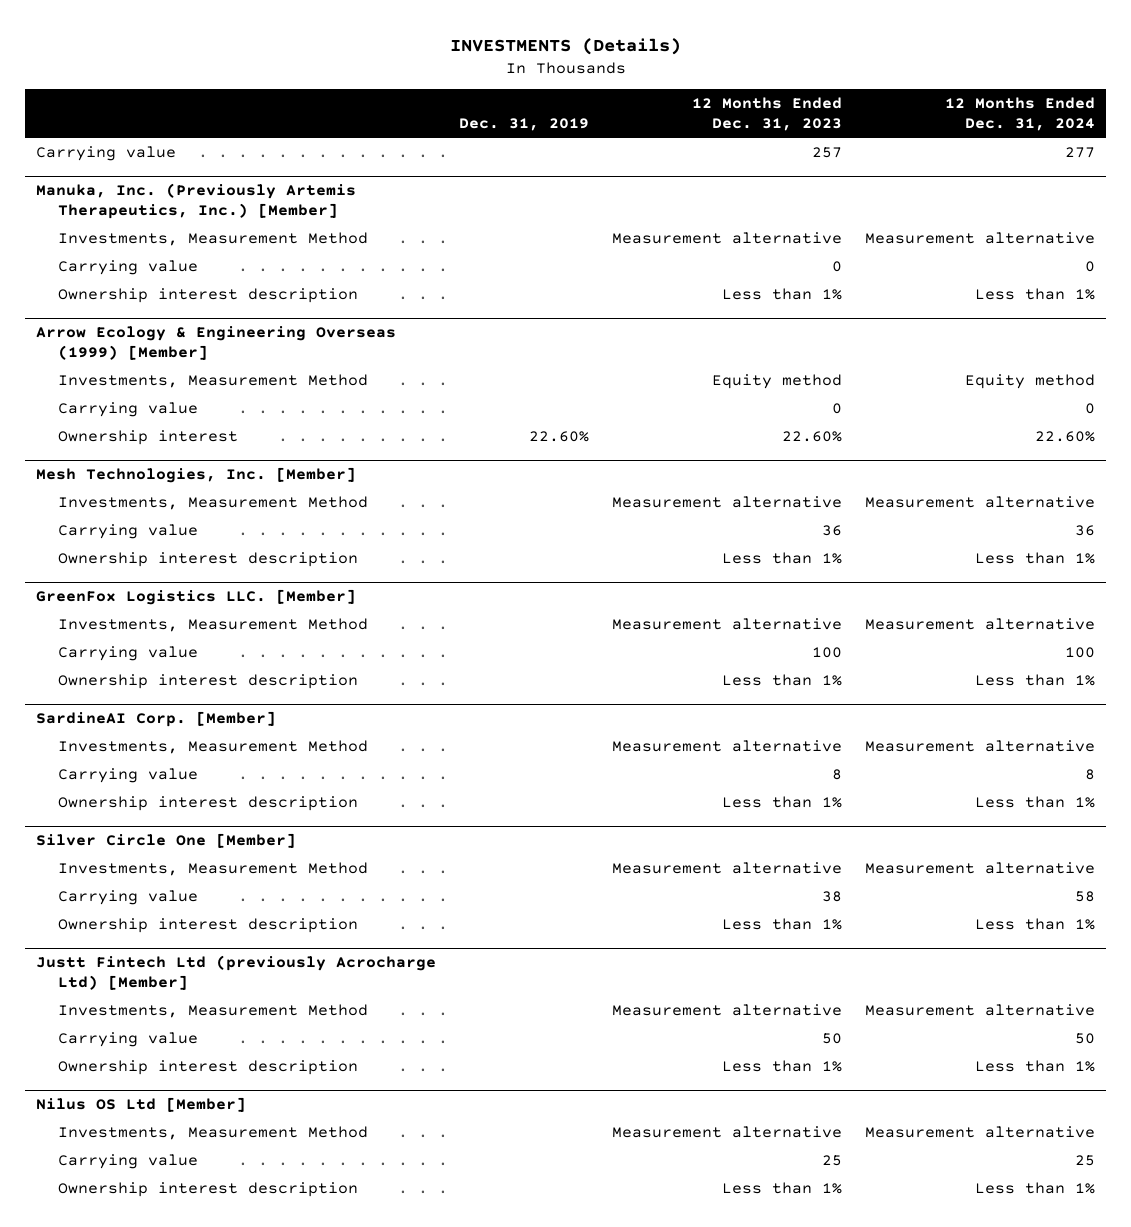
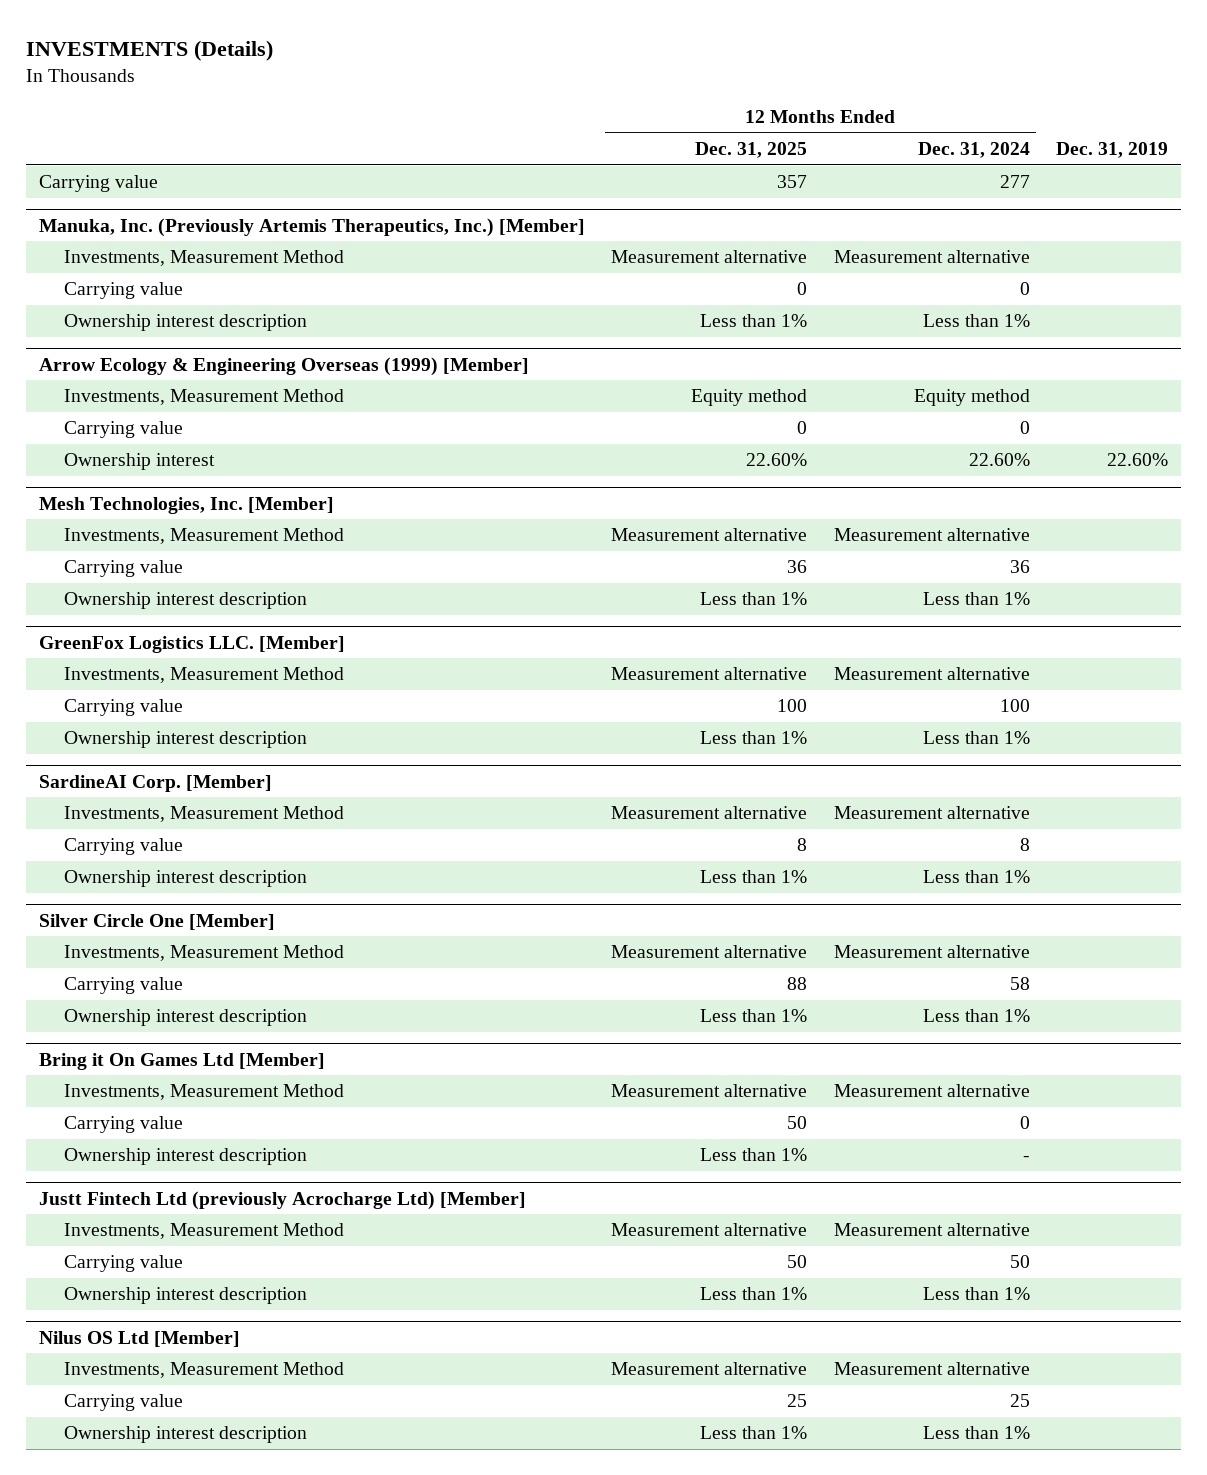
- | Dec. 31, 2019 | 12 Months Ended Dec. 31, 2023 | 12 Months Ended Dec. 31, 2024
+ | 12 Months Ended Dec. 31, 2025 | 12 Months Ended Dec. 31, 2024 | Dec. 31, 2019
+ Bring it On Games Ltd [Member]
+ Investments, Measurement Method | Measurement alternative | Measurement alternative |
+ Carrying value | 50 | 0 |
+ Ownership interest description | Less than 1% | - |

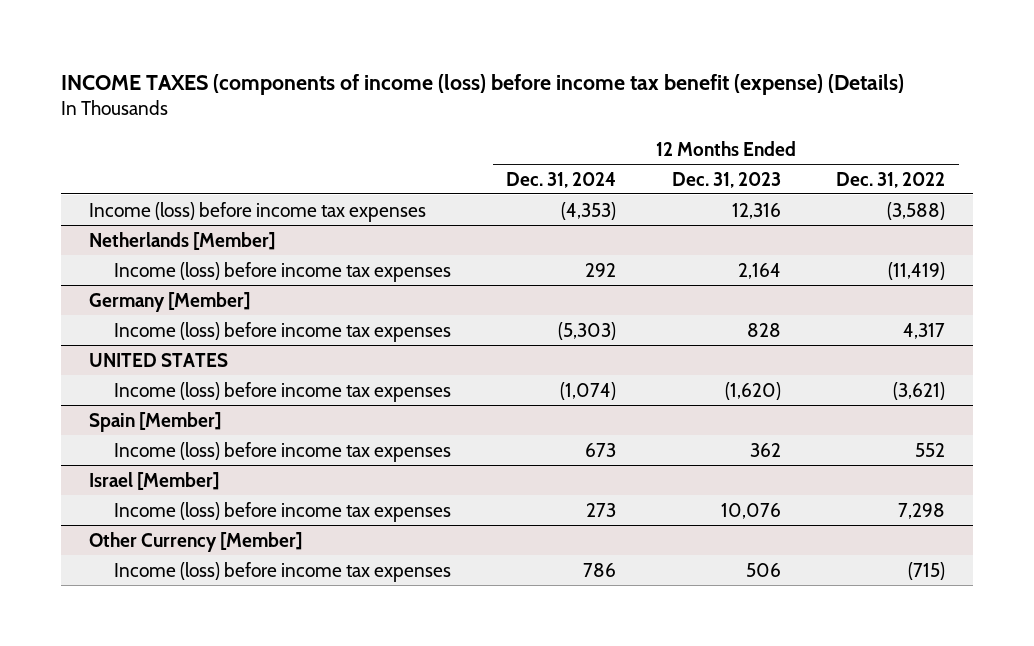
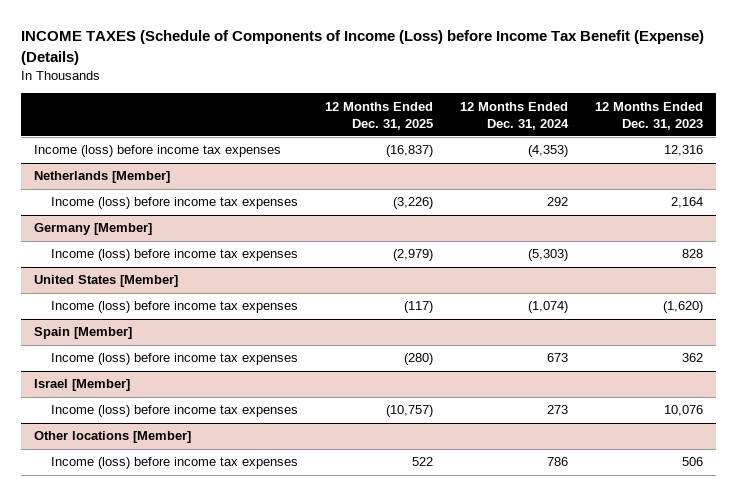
- INCOME TAXES (components of income (loss) before income tax benefit (expense) (Details)
+ INCOME TAXES (Schedule of Components of Income (Loss) before Income Tax Benefit (Expense) (Details)
- | 12 Months Ended Dec. 31, 2024 | 12 Months Ended Dec. 31, 2023 | 12 Months Ended Dec. 31, 2022
+ | 12 Months Ended Dec. 31, 2025 | 12 Months Ended Dec. 31, 2024 | 12 Months Ended Dec. 31, 2023
- UNITED STATES
+ United States [Member]
- Other Currency [Member]
+ Other locations [Member]

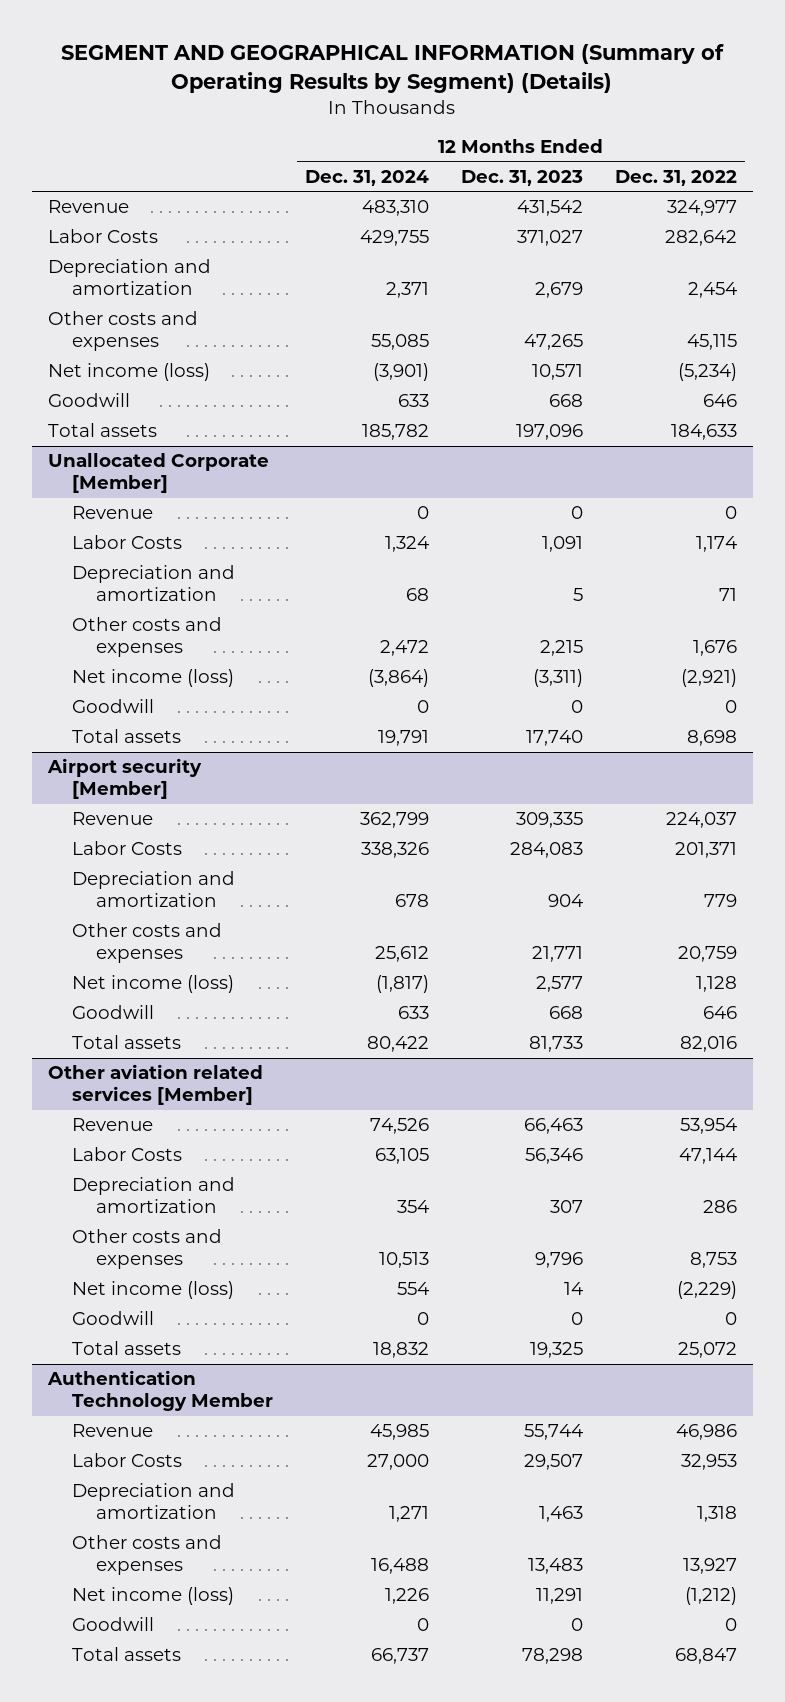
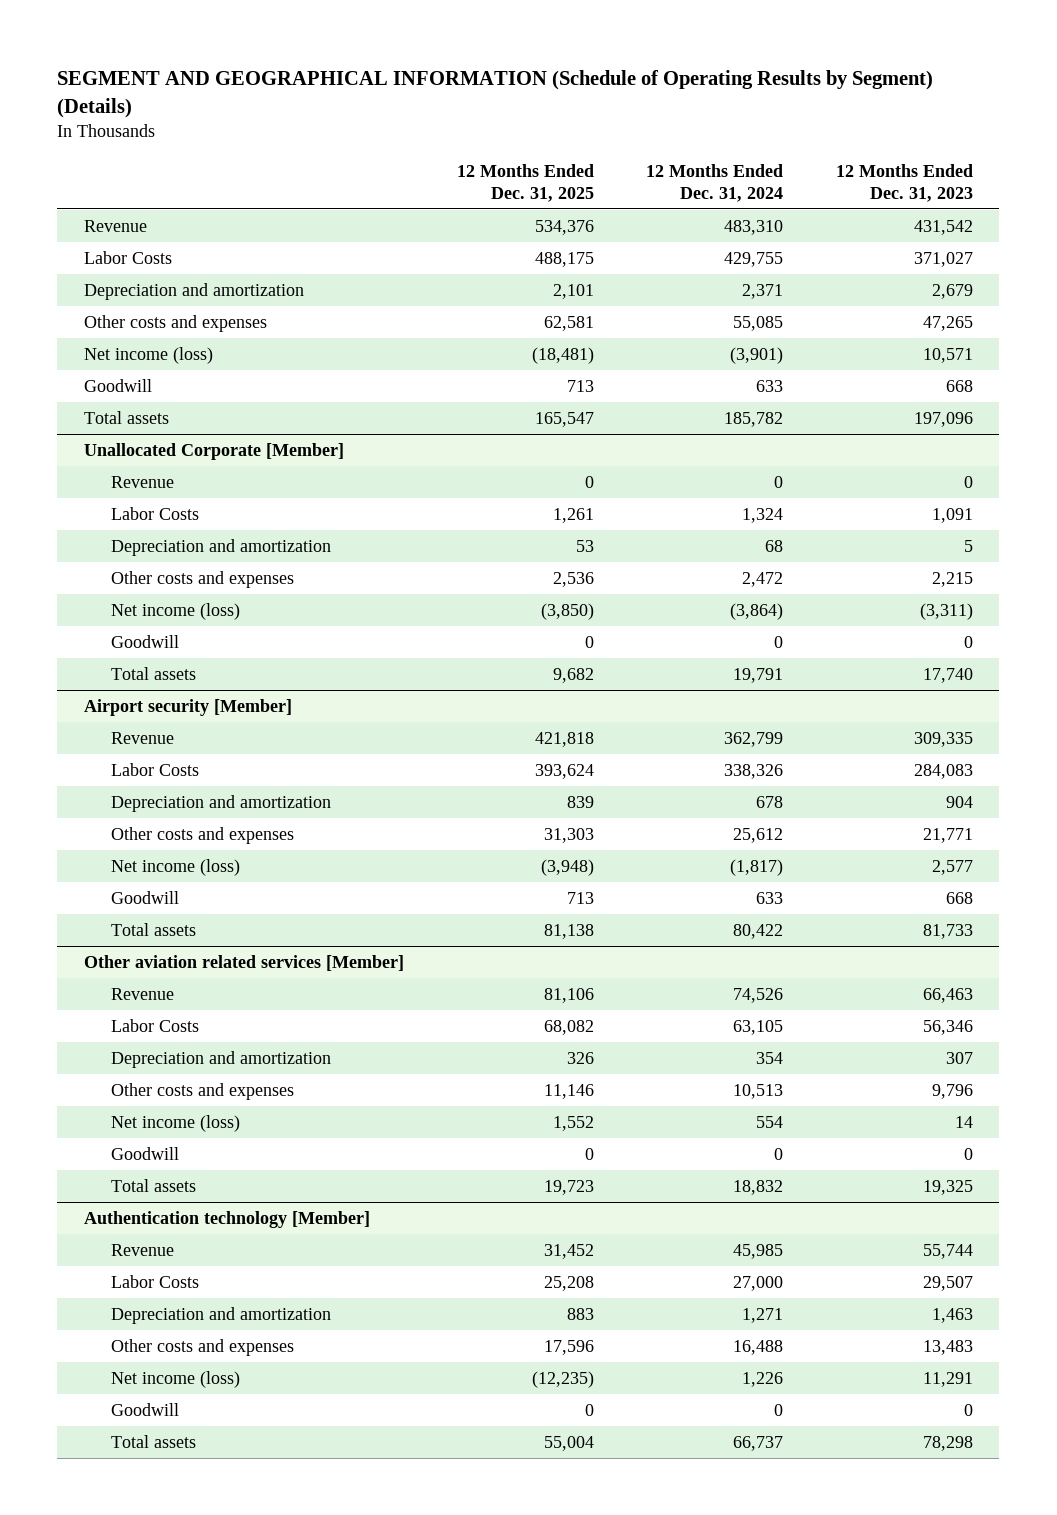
- SEGMENT AND GEOGRAPHICAL INFORMATION (Summary of Operating Results by Segment) (Details)
+ SEGMENT AND GEOGRAPHICAL INFORMATION (Schedule of Operating Results by Segment) (Details)
- | 12 Months Ended Dec. 31, 2024 | 12 Months Ended Dec. 31, 2023 | 12 Months Ended Dec. 31, 2022
+ | 12 Months Ended Dec. 31, 2025 | 12 Months Ended Dec. 31, 2024 | 12 Months Ended Dec. 31, 2023
- Authentication Technology Member
+ Authentication technology [Member]

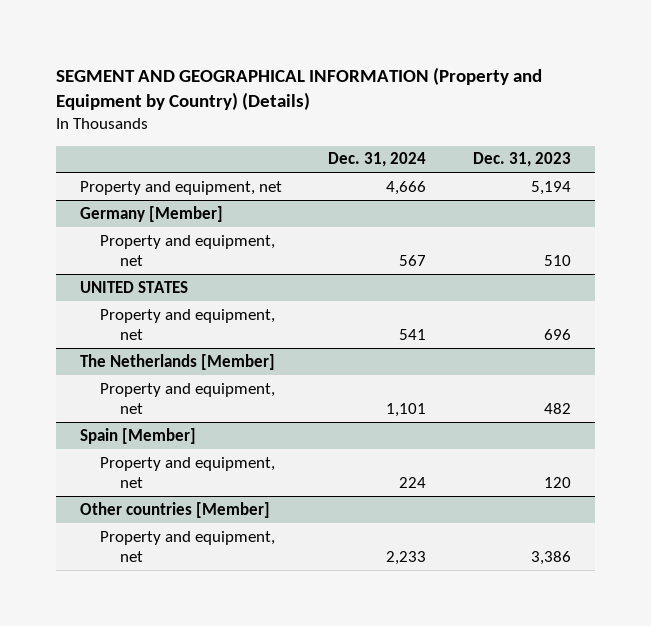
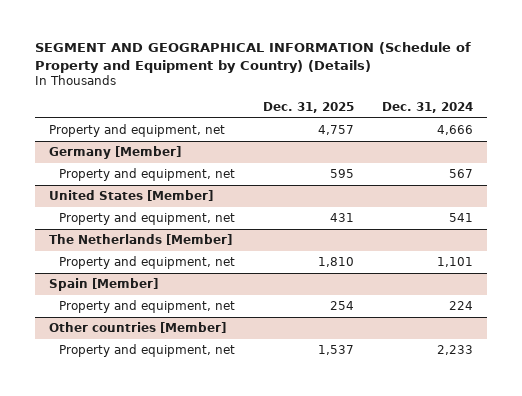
- SEGMENT AND GEOGRAPHICAL INFORMATION (Property and Equipment by Country) (Details)
+ SEGMENT AND GEOGRAPHICAL INFORMATION (Schedule of Property and Equipment by Country) (Details)
- | Dec. 31, 2024 | Dec. 31, 2023
+ | Dec. 31, 2025 | Dec. 31, 2024
- UNITED STATES
+ United States [Member]

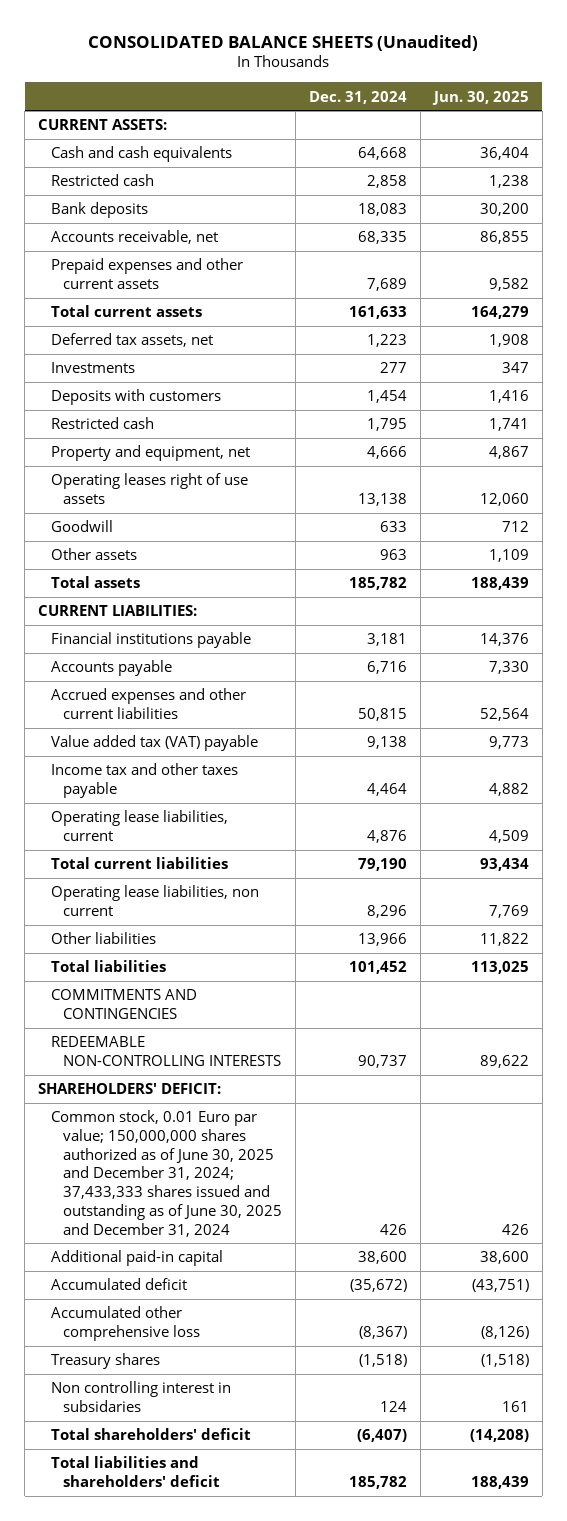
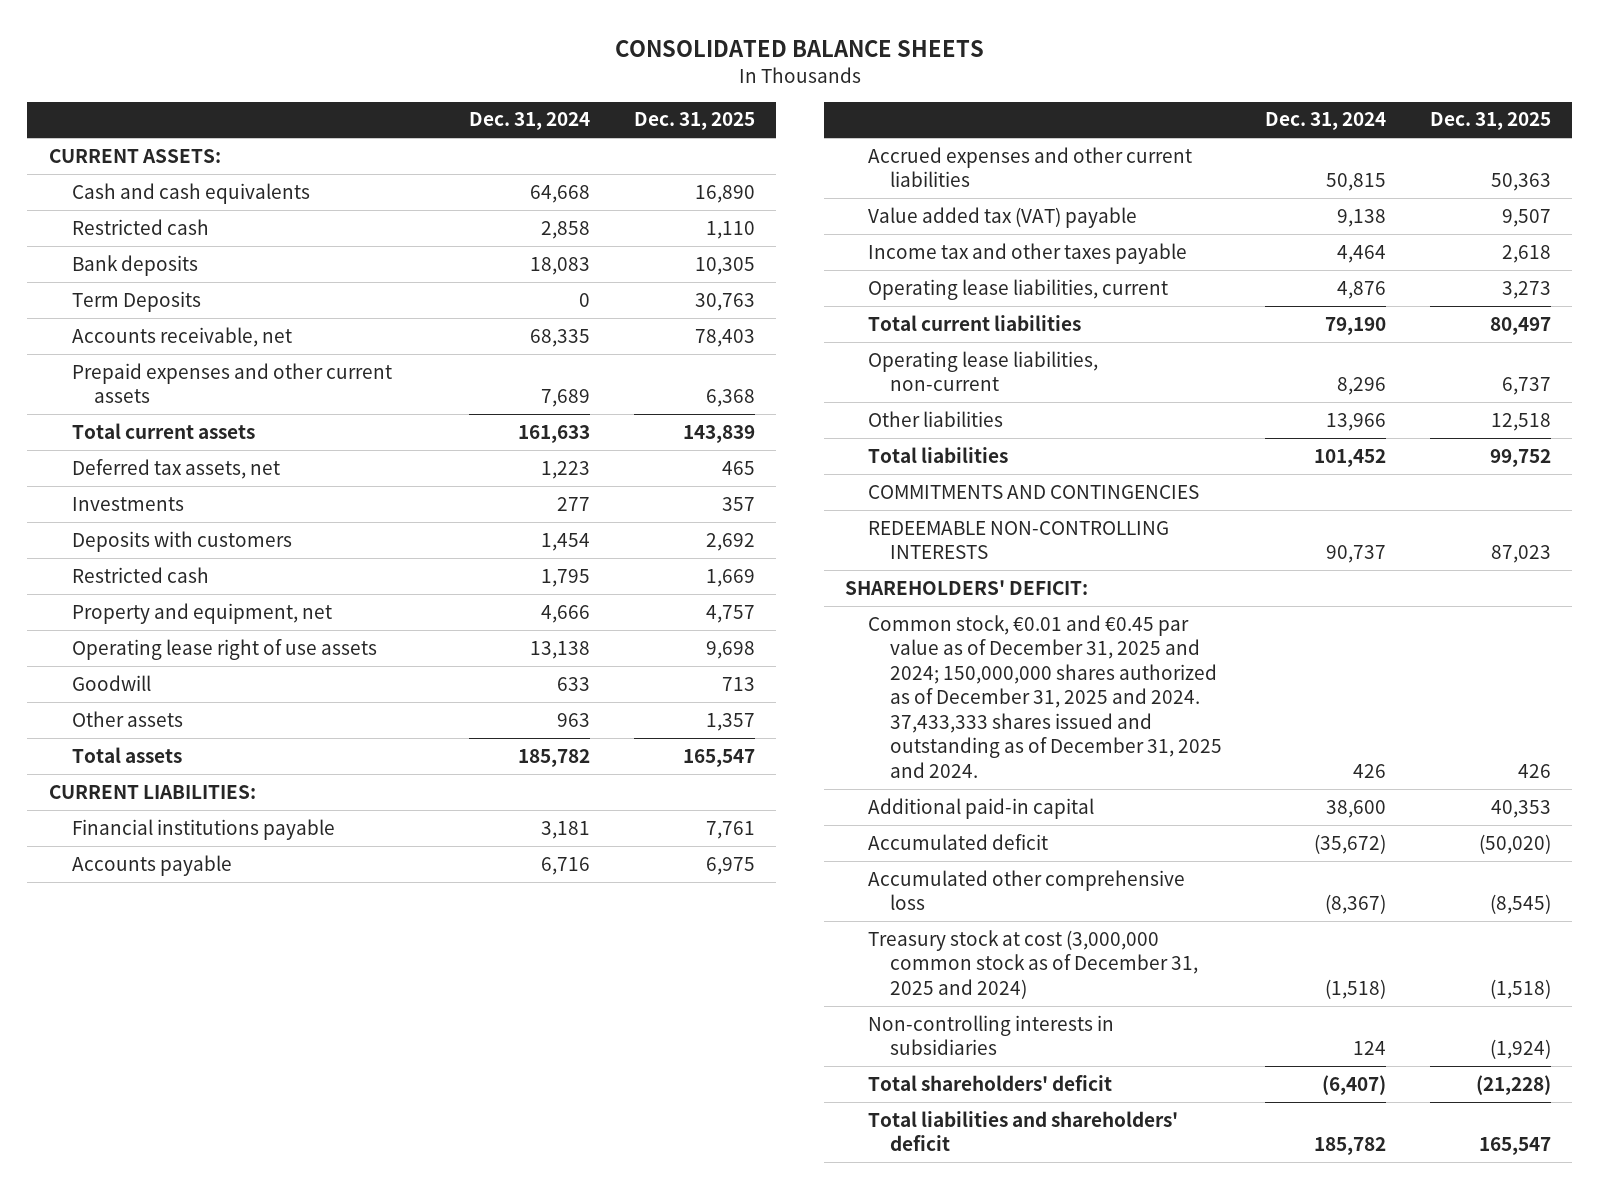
- CONSOLIDATED BALANCE SHEETS (Unaudited)
+ CONSOLIDATED BALANCE SHEETS
- | Dec. 31, 2024 | Jun. 30, 2025
+ | Dec. 31, 2024 | Dec. 31, 2025
+ Term Deposits | 0 | 30,763
- Operating leases right of use assets | 13,138 | 12,060
+ Operating lease right of use assets | 13,138 | 9,698
- Operating lease liabilities, non current | 8,296 | 7,769
+ Operating lease liabilities, non-current | 8,296 | 6,737
- Common stock, 0.01 Euro par value; 150,000,000 shares authorized as of June 30, 2025 and December 31, 2024; 37,433,333 shares issued and outstanding as of June 30, 2025 and December 31, 2024 | 426 | 426
+ Common stock, €0.01 and €0.45 par value as of December 31, 2025 and 2024; 150,000,000 shares authorized as of December 31, 2025 and 2024. 37,433,333 shares issued and outstanding as of December 31, 2025 and 2024. | 426 | 426
- Treasury shares | (1,518) | (1,518)
- Non controlling interest in subsidaries | 124 | 161
+ Treasury stock at cost (3,000,000 common stock as of December 31, 2025 and 2024) | (1,518) | (1,518)
+ Non-controlling interests in subsidiaries | 124 | (1,924)

